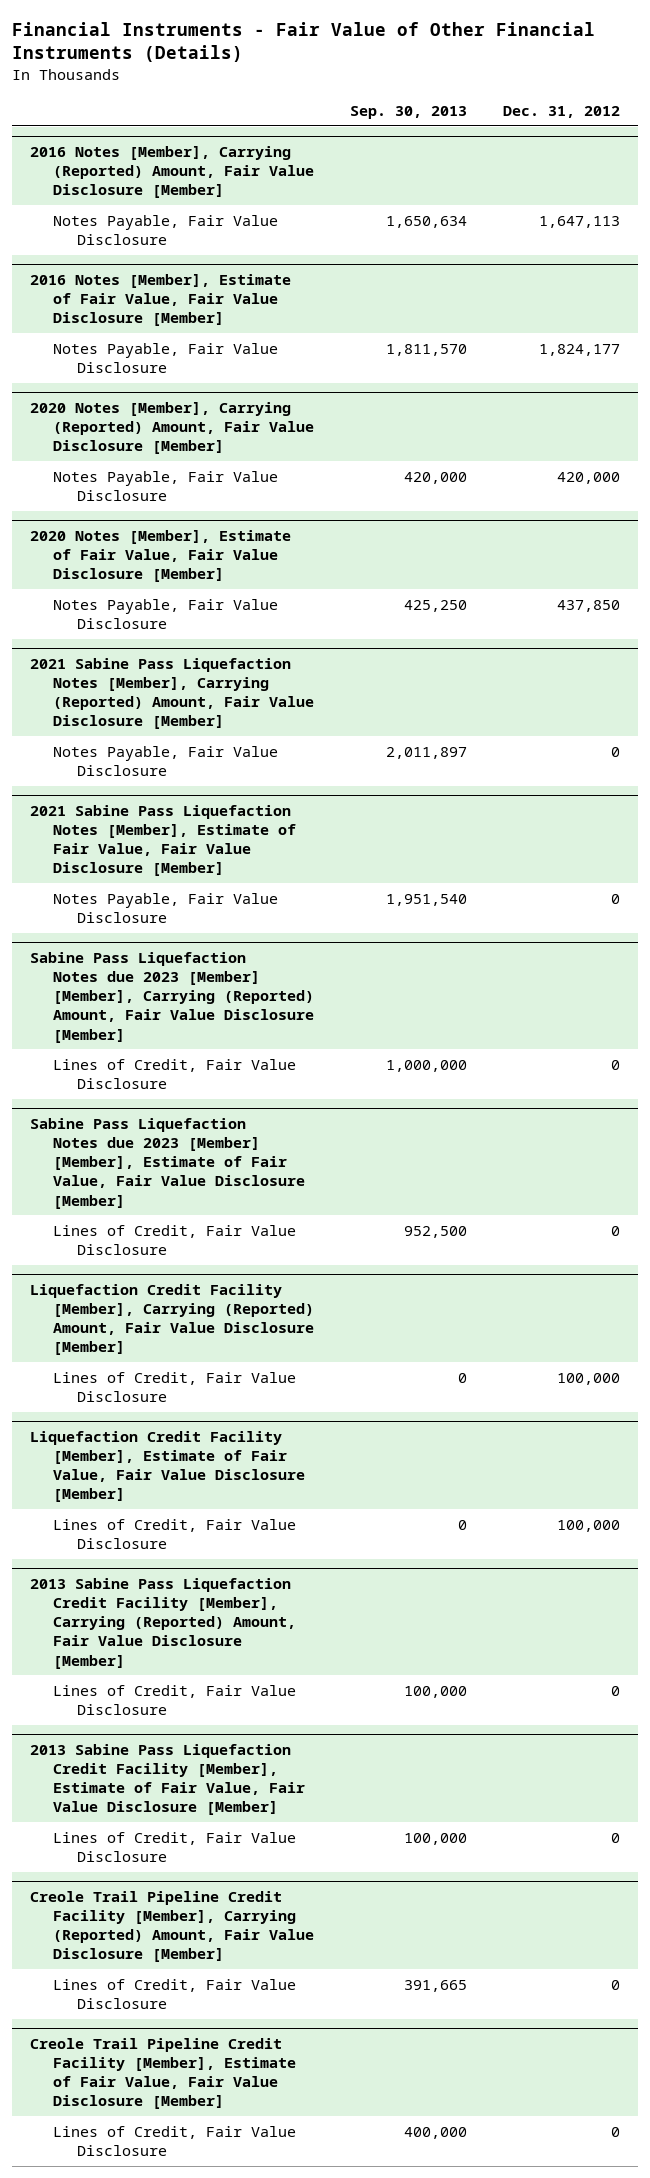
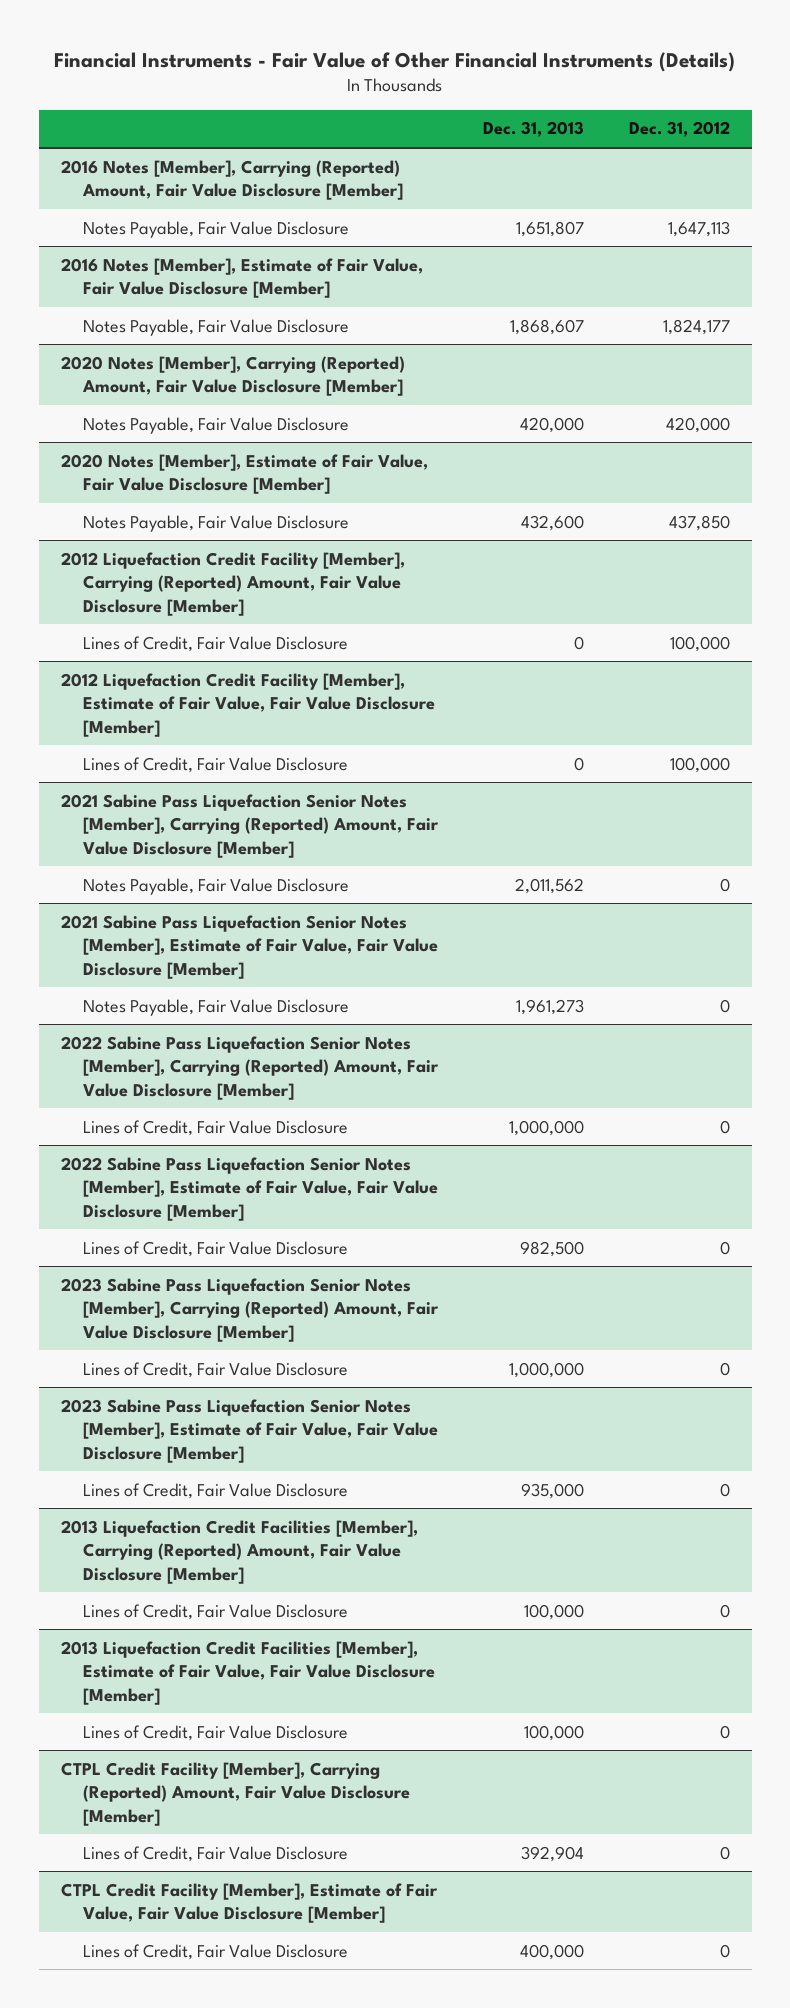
- | Sep. 30, 2013 | Dec. 31, 2012
+ | Dec. 31, 2013 | Dec. 31, 2012
- 2021 Sabine Pass Liquefaction Notes [Member], Carrying (Reported) Amount, Fair Value Disclosure [Member]
+ 2012 Liquefaction Credit Facility [Member], Carrying (Reported) Amount, Fair Value Disclosure [Member]
+ Lines of Credit, Fair Value Disclosure | 0 | 100,000
+ 2012 Liquefaction Credit Facility [Member], Estimate of Fair Value, Fair Value Disclosure [Member]
+ Lines of Credit, Fair Value Disclosure | 0 | 100,000
+ 2021 Sabine Pass Liquefaction Senior Notes [Member], Carrying (Reported) Amount, Fair Value Disclosure [Member]
- 2021 Sabine Pass Liquefaction Notes [Member], Estimate of Fair Value, Fair Value Disclosure [Member]
+ 2021 Sabine Pass Liquefaction Senior Notes [Member], Estimate of Fair Value, Fair Value Disclosure [Member]
- Sabine Pass Liquefaction Notes due 2023 [Member] [Member], Carrying (Reported) Amount, Fair Value Disclosure [Member]
+ 2022 Sabine Pass Liquefaction Senior Notes [Member], Carrying (Reported) Amount, Fair Value Disclosure [Member]
- Sabine Pass Liquefaction Notes due 2023 [Member] [Member], Estimate of Fair Value, Fair Value Disclosure [Member]
+ 2022 Sabine Pass Liquefaction Senior Notes [Member], Estimate of Fair Value, Fair Value Disclosure [Member]
- Liquefaction Credit Facility [Member], Carrying (Reported) Amount, Fair Value Disclosure [Member]
- Lines of Credit, Fair Value Disclosure | 0 | 100,000
- Liquefaction Credit Facility [Member], Estimate of Fair Value, Fair Value Disclosure [Member]
- Lines of Credit, Fair Value Disclosure | 0 | 100,000
- 2013 Sabine Pass Liquefaction Credit Facility [Member], Carrying (Reported) Amount, Fair Value Disclosure [Member]
+ 2023 Sabine Pass Liquefaction Senior Notes [Member], Carrying (Reported) Amount, Fair Value Disclosure [Member]
- 2013 Sabine Pass Liquefaction Credit Facility [Member], Estimate of Fair Value, Fair Value Disclosure [Member]
+ 2023 Sabine Pass Liquefaction Senior Notes [Member], Estimate of Fair Value, Fair Value Disclosure [Member]
- Creole Trail Pipeline Credit Facility [Member], Carrying (Reported) Amount, Fair Value Disclosure [Member]
+ 2013 Liquefaction Credit Facilities [Member], Carrying (Reported) Amount, Fair Value Disclosure [Member]
- Creole Trail Pipeline Credit Facility [Member], Estimate of Fair Value, Fair Value Disclosure [Member]
+ 2013 Liquefaction Credit Facilities [Member], Estimate of Fair Value, Fair Value Disclosure [Member]
+ CTPL Credit Facility [Member], Carrying (Reported) Amount, Fair Value Disclosure [Member]
+ Lines of Credit, Fair Value Disclosure | 392,904 | 0
+ CTPL Credit Facility [Member], Estimate of Fair Value, Fair Value Disclosure [Member]
+ Lines of Credit, Fair Value Disclosure | 400,000 | 0

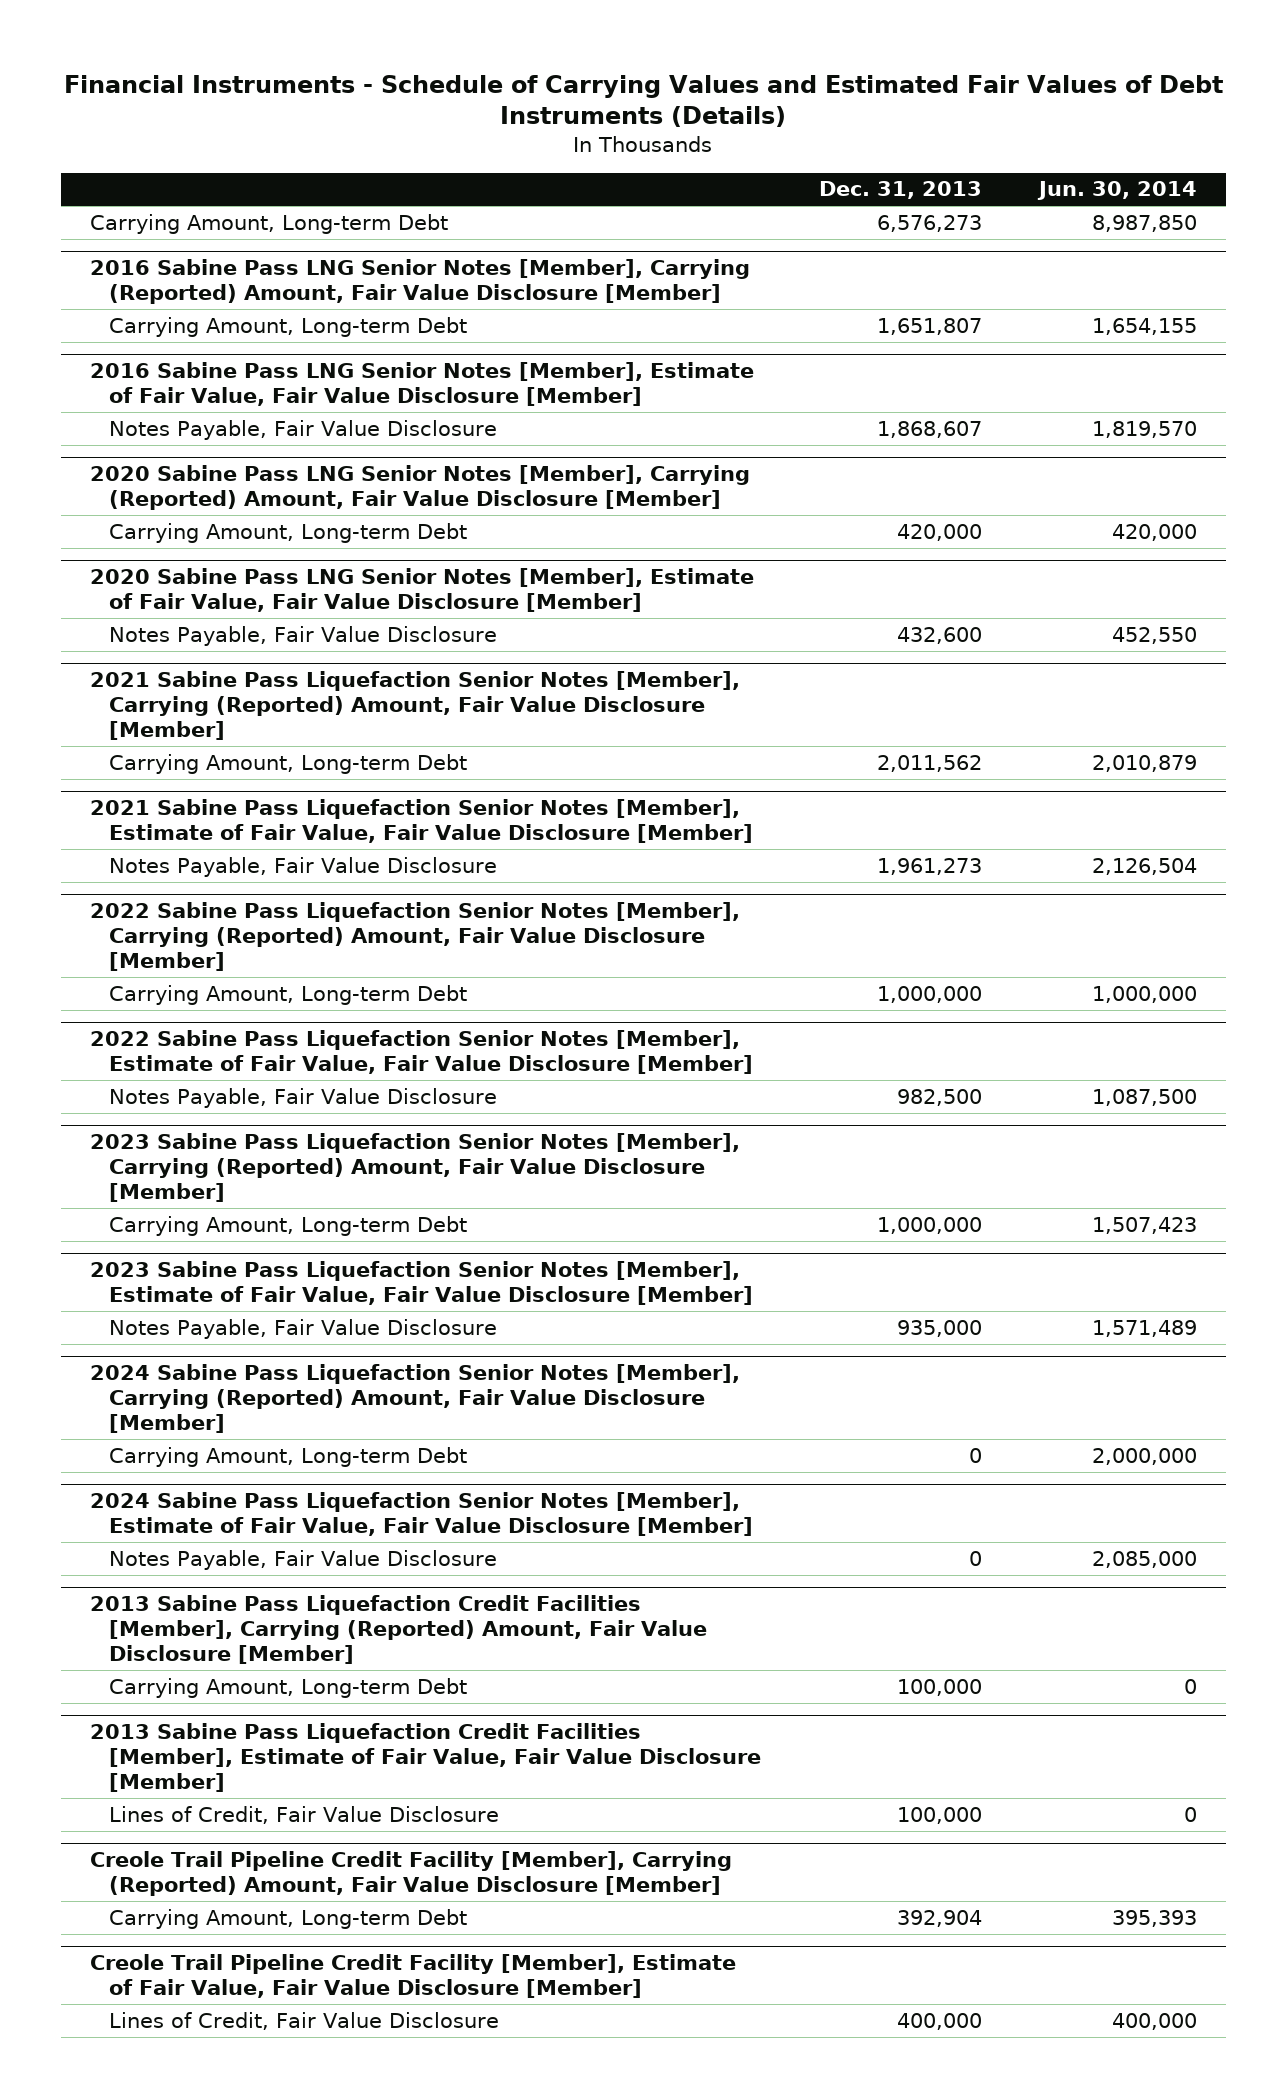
- Financial Instruments - Fair Value of Other Financial Instruments (Details)
+ Financial Instruments - Schedule of Carrying Values and Estimated Fair Values of Debt Instruments (Details)
- | Dec. 31, 2013 | Dec. 31, 2012
+ | Dec. 31, 2013 | Jun. 30, 2014
- 2016 Notes [Member], Carrying (Reported) Amount, Fair Value Disclosure [Member]
- Notes Payable, Fair Value Disclosure | 1,651,807 | 1,647,113
- 2016 Notes [Member], Estimate of Fair Value, Fair Value Disclosure [Member]
+ Carrying Amount, Long-term Debt | 6,576,273 | 8,987,850
+ 2016 Sabine Pass LNG Senior Notes [Member], Carrying (Reported) Amount, Fair Value Disclosure [Member]
+ Carrying Amount, Long-term Debt | 1,651,807 | 1,654,155
+ 2016 Sabine Pass LNG Senior Notes [Member], Estimate of Fair Value, Fair Value Disclosure [Member]
- 2020 Notes [Member], Carrying (Reported) Amount, Fair Value Disclosure [Member]
- Notes Payable, Fair Value Disclosure | 420,000 | 420,000
- 2020 Notes [Member], Estimate of Fair Value, Fair Value Disclosure [Member]
+ 2020 Sabine Pass LNG Senior Notes [Member], Carrying (Reported) Amount, Fair Value Disclosure [Member]
+ Carrying Amount, Long-term Debt | 420,000 | 420,000
+ 2020 Sabine Pass LNG Senior Notes [Member], Estimate of Fair Value, Fair Value Disclosure [Member]
- 2012 Liquefaction Credit Facility [Member], Carrying (Reported) Amount, Fair Value Disclosure [Member]
- Lines of Credit, Fair Value Disclosure | 0 | 100,000
- 2012 Liquefaction Credit Facility [Member], Estimate of Fair Value, Fair Value Disclosure [Member]
- Lines of Credit, Fair Value Disclosure | 0 | 100,000
@ 2021 Sabine Pass Liquefaction Senior Notes [Member], Carrying (Reported) Amount, Fair Value Disclosure [Member]
- Notes Payable, Fair Value Disclosure | 2,011,562 | 0
+ Carrying Amount, Long-term Debt | 2,011,562 | 2,010,879
@ 2022 Sabine Pass Liquefaction Senior Notes [Member], Carrying (Reported) Amount, Fair Value Disclosure [Member]
- Lines of Credit, Fair Value Disclosure | 1,000,000 | 0
+ Carrying Amount, Long-term Debt | 1,000,000 | 1,000,000
@ 2022 Sabine Pass Liquefaction Senior Notes [Member], Estimate of Fair Value, Fair Value Disclosure [Member]
- Lines of Credit, Fair Value Disclosure | 982,500 | 0
+ Notes Payable, Fair Value Disclosure | 982,500 | 1,087,500
@ 2023 Sabine Pass Liquefaction Senior Notes [Member], Carrying (Reported) Amount, Fair Value Disclosure [Member]
- Lines of Credit, Fair Value Disclosure | 1,000,000 | 0
+ Carrying Amount, Long-term Debt | 1,000,000 | 1,507,423
@ 2023 Sabine Pass Liquefaction Senior Notes [Member], Estimate of Fair Value, Fair Value Disclosure [Member]
- Lines of Credit, Fair Value Disclosure | 935,000 | 0
- 2013 Liquefaction Credit Facilities [Member], Carrying (Reported) Amount, Fair Value Disclosure [Member]
- Lines of Credit, Fair Value Disclosure | 100,000 | 0
- 2013 Liquefaction Credit Facilities [Member], Estimate of Fair Value, Fair Value Disclosure [Member]
@ 2023 Sabine Pass Liquefaction Senior Notes [Member], Estimate of Fair Value, Fair Value Disclosure [Member]
+ Notes Payable, Fair Value Disclosure | 935,000 | 1,571,489
+ 2024 Sabine Pass Liquefaction Senior Notes [Member], Carrying (Reported) Amount, Fair Value Disclosure [Member]
+ Carrying Amount, Long-term Debt | 0 | 2,000,000
+ 2024 Sabine Pass Liquefaction Senior Notes [Member], Estimate of Fair Value, Fair Value Disclosure [Member]
+ Notes Payable, Fair Value Disclosure | 0 | 2,085,000
+ 2013 Sabine Pass Liquefaction Credit Facilities [Member], Carrying (Reported) Amount, Fair Value Disclosure [Member]
+ Carrying Amount, Long-term Debt | 100,000 | 0
+ 2013 Sabine Pass Liquefaction Credit Facilities [Member], Estimate of Fair Value, Fair Value Disclosure [Member]
- CTPL Credit Facility [Member], Carrying (Reported) Amount, Fair Value Disclosure [Member]
- Lines of Credit, Fair Value Disclosure | 392,904 | 0
- CTPL Credit Facility [Member], Estimate of Fair Value, Fair Value Disclosure [Member]
+ Creole Trail Pipeline Credit Facility [Member], Carrying (Reported) Amount, Fair Value Disclosure [Member]
+ Carrying Amount, Long-term Debt | 392,904 | 395,393
+ Creole Trail Pipeline Credit Facility [Member], Estimate of Fair Value, Fair Value Disclosure [Member]

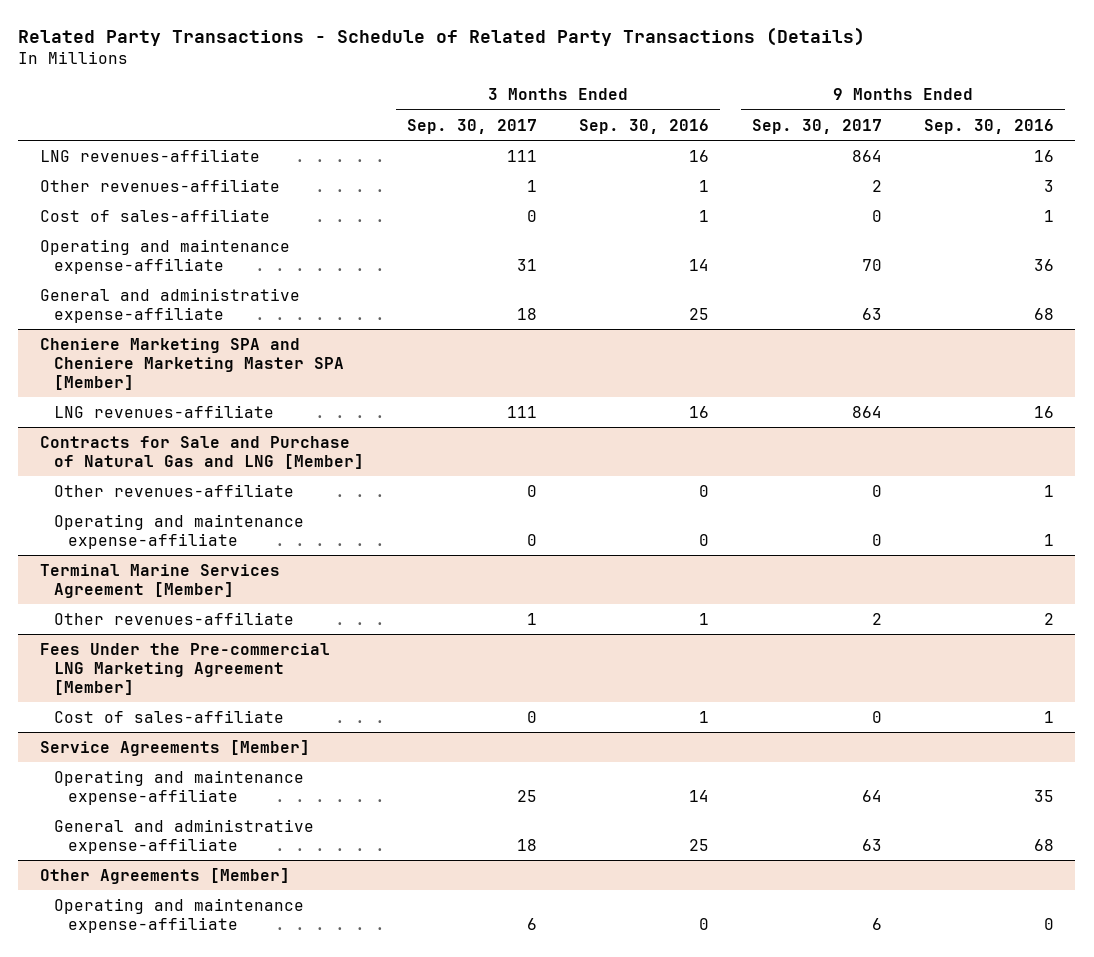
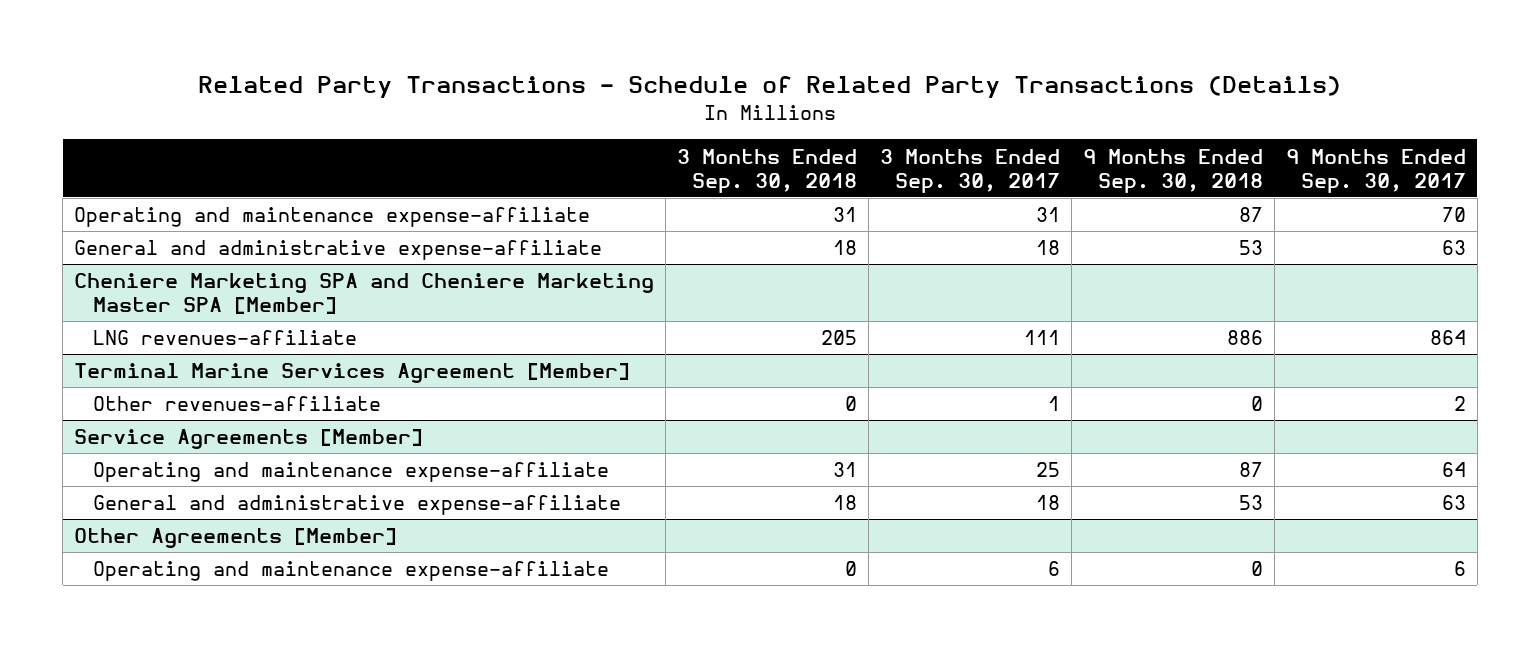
- | 3 Months Ended Sep. 30, 2017 | 3 Months Ended Sep. 30, 2016 | 9 Months Ended Sep. 30, 2017 | 9 Months Ended Sep. 30, 2016
+ | 3 Months Ended Sep. 30, 2018 | 3 Months Ended Sep. 30, 2017 | 9 Months Ended Sep. 30, 2018 | 9 Months Ended Sep. 30, 2017
- LNG revenues-affiliate | 111 | 16 | 864 | 16
- Other revenues-affiliate | 1 | 1 | 2 | 3
- Cost of sales-affiliate | 0 | 1 | 0 | 1
- Contracts for Sale and Purchase of Natural Gas and LNG [Member]
- Other revenues-affiliate | 0 | 0 | 0 | 1
- Operating and maintenance expense-affiliate | 0 | 0 | 0 | 1
- Fees Under the Pre-commercial LNG Marketing Agreement [Member]
- Cost of sales-affiliate | 0 | 1 | 0 | 1

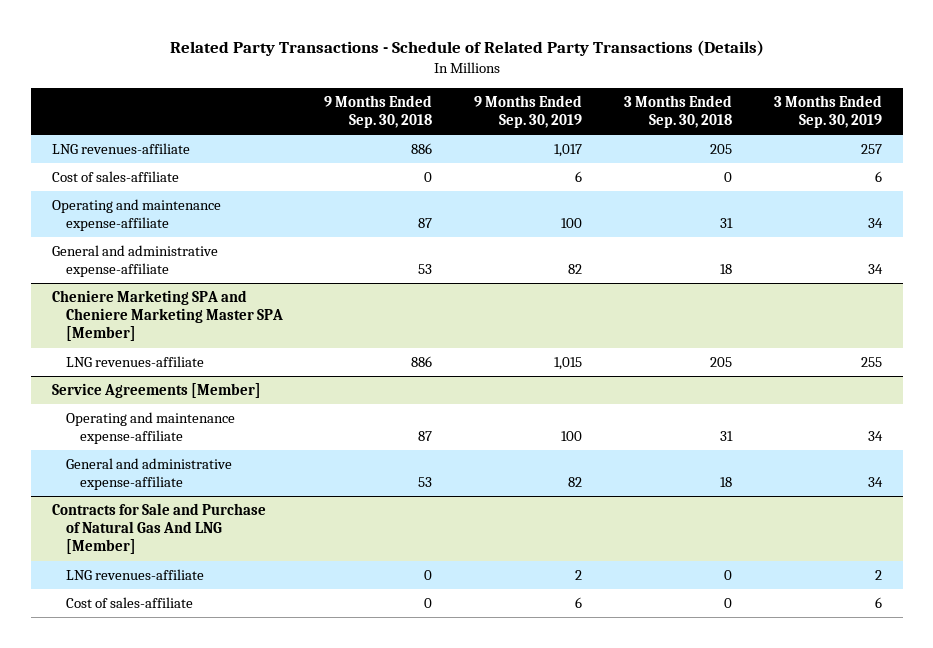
- | 3 Months Ended Sep. 30, 2018 | 3 Months Ended Sep. 30, 2017 | 9 Months Ended Sep. 30, 2018 | 9 Months Ended Sep. 30, 2017
+ | 9 Months Ended Sep. 30, 2018 | 9 Months Ended Sep. 30, 2019 | 3 Months Ended Sep. 30, 2018 | 3 Months Ended Sep. 30, 2019
+ LNG revenues-affiliate | 886 | 1,017 | 205 | 257
+ Cost of sales-affiliate | 0 | 6 | 0 | 6
- Terminal Marine Services Agreement [Member]
- Other revenues-affiliate | 0 | 1 | 0 | 2
- Other Agreements [Member]
- Operating and maintenance expense-affiliate | 0 | 6 | 0 | 6
+ Contracts for Sale and Purchase of Natural Gas And LNG [Member]
+ LNG revenues-affiliate | 0 | 2 | 0 | 2
+ Cost of sales-affiliate | 0 | 6 | 0 | 6

